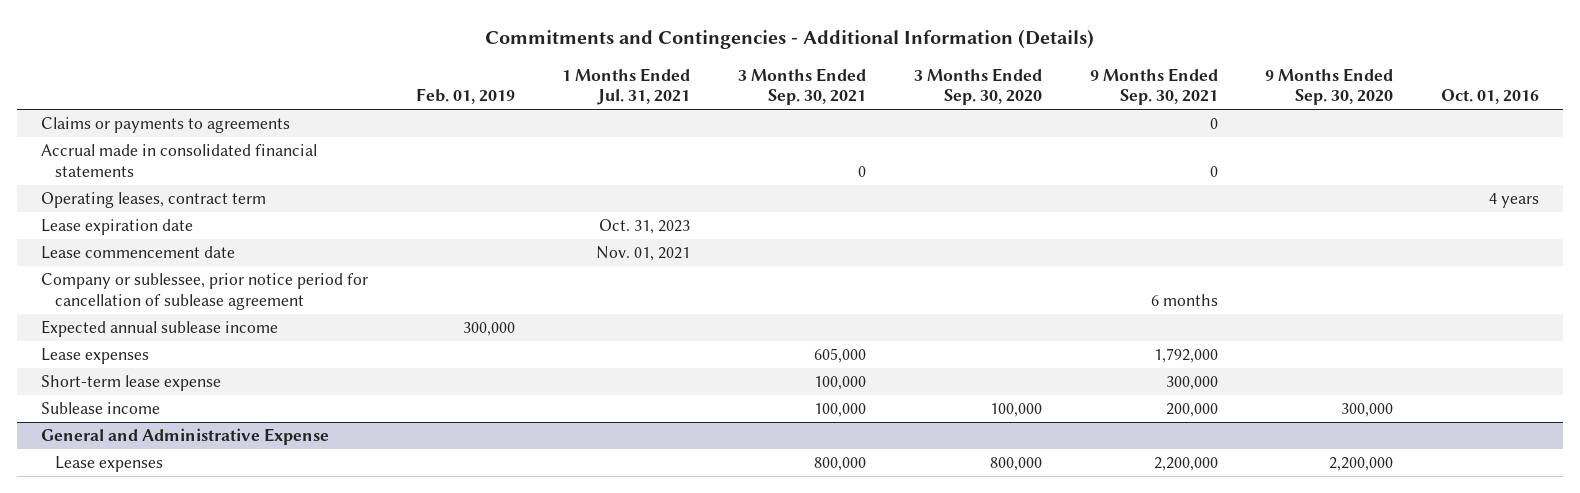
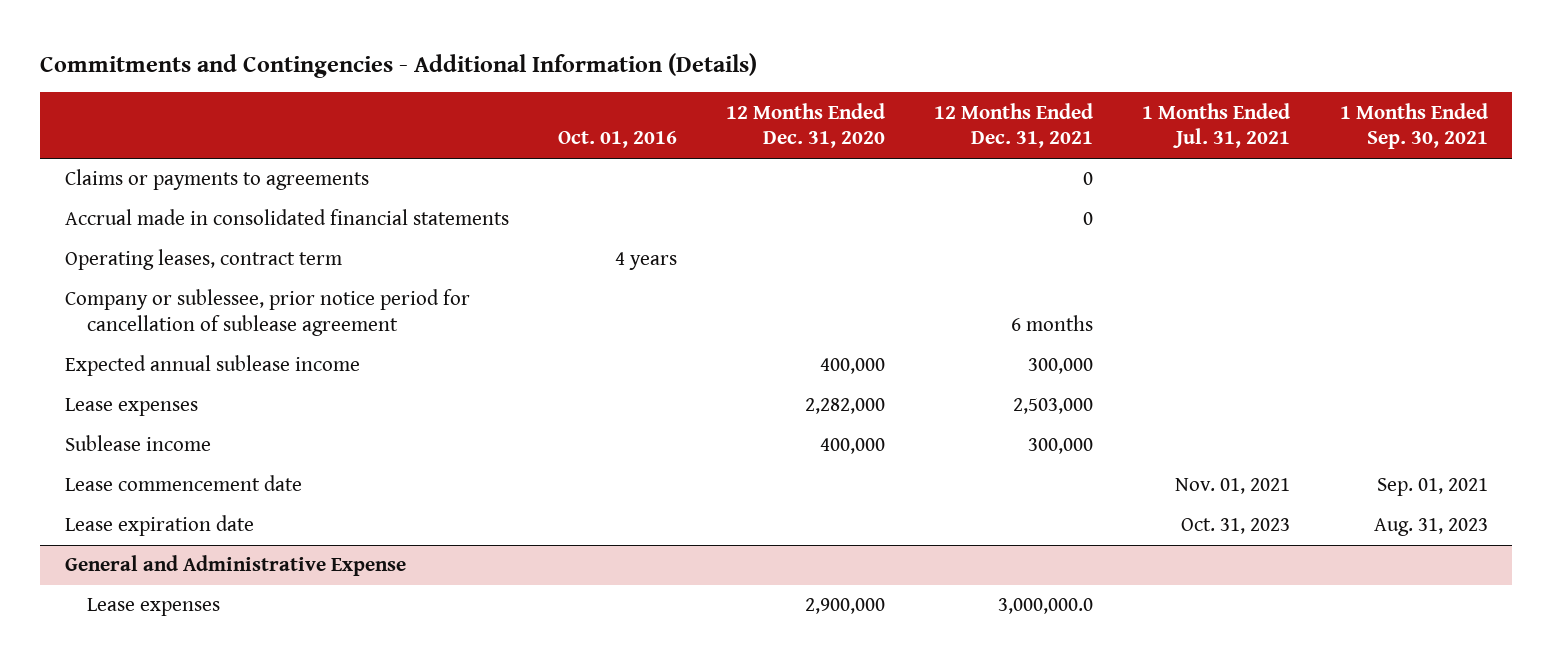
- | Feb. 01, 2019 | 1 Months Ended Jul. 31, 2021 | 3 Months Ended Sep. 30, 2021 | 3 Months Ended Sep. 30, 2020 | 9 Months Ended Sep. 30, 2021 | 9 Months Ended Sep. 30, 2020 | Oct. 01, 2016
+ | Oct. 01, 2016 | 12 Months Ended Dec. 31, 2020 | 12 Months Ended Dec. 31, 2021 | 1 Months Ended Jul. 31, 2021 | 1 Months Ended Sep. 30, 2021
- Short-term lease expense | | | 100,000 | | 300,000 | |
moved down: Lease commencement date | | | | Nov. 01, 2021 | Sep. 01, 2021
moved down: Lease expiration date | | | | Oct. 31, 2023 | Aug. 31, 2023

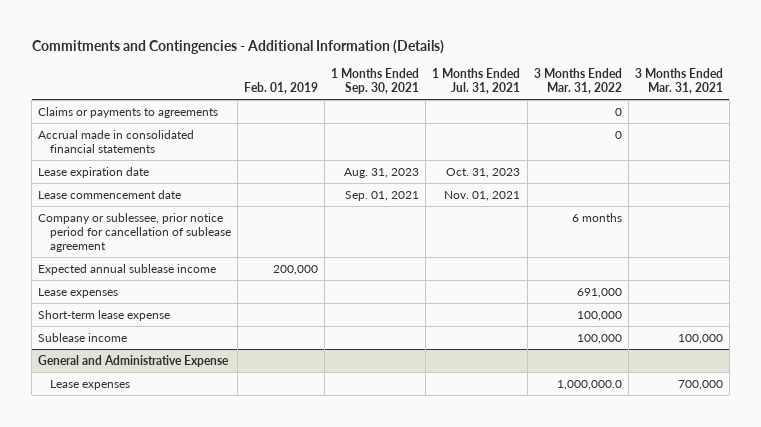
- | Oct. 01, 2016 | 12 Months Ended Dec. 31, 2020 | 12 Months Ended Dec. 31, 2021 | 1 Months Ended Jul. 31, 2021 | 1 Months Ended Sep. 30, 2021
+ | Feb. 01, 2019 | 1 Months Ended Sep. 30, 2021 | 1 Months Ended Jul. 31, 2021 | 3 Months Ended Mar. 31, 2022 | 3 Months Ended Mar. 31, 2021
- Operating leases, contract term | 4 years | | | |
moved up: Lease expiration date | | Aug. 31, 2023 | Oct. 31, 2023 | |
moved up: Lease commencement date | | Sep. 01, 2021 | Nov. 01, 2021 | |
+ Short-term lease expense | | | | 100,000 |

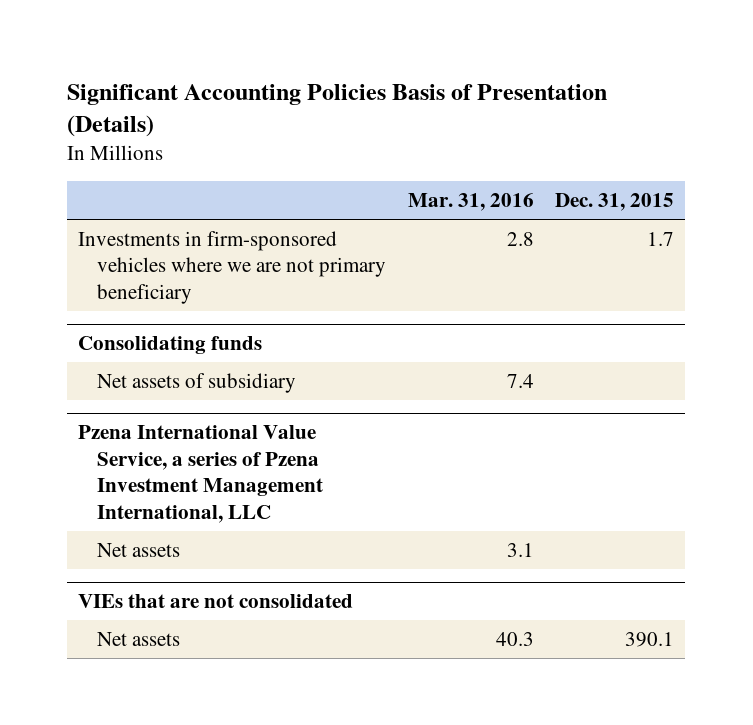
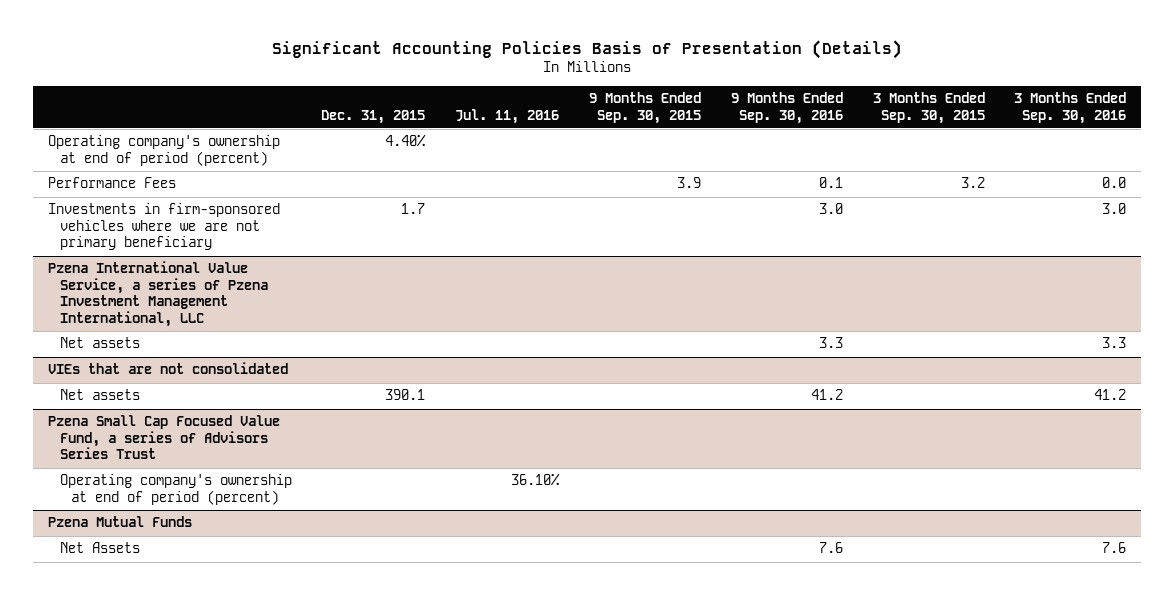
- | Mar. 31, 2016 | Dec. 31, 2015
+ | Dec. 31, 2015 | Jul. 11, 2016 | 9 Months Ended Sep. 30, 2015 | 9 Months Ended Sep. 30, 2016 | 3 Months Ended Sep. 30, 2015 | 3 Months Ended Sep. 30, 2016
+ Operating company's ownership at end of period (percent) | 4.40% | | | | |
+ Performance Fees | | | 3.9 | 0.1 | 3.2 | 0.0
- Consolidating funds
- Net assets of subsidiary | 7.4 |
+ Pzena Small Cap Focused Value Fund, a series of Advisors Series Trust
+ Operating company's ownership at end of period (percent) | | 36.10% | | | |
+ Pzena Mutual Funds
+ Net Assets | | | | 7.6 | | 7.6

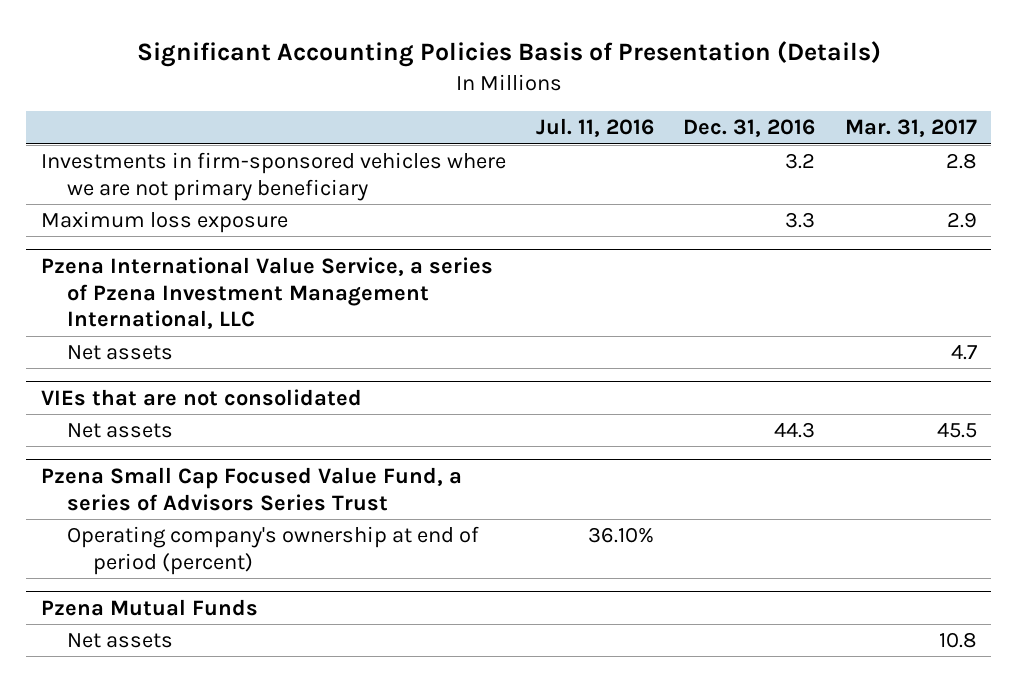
- | Dec. 31, 2015 | Jul. 11, 2016 | 9 Months Ended Sep. 30, 2015 | 9 Months Ended Sep. 30, 2016 | 3 Months Ended Sep. 30, 2015 | 3 Months Ended Sep. 30, 2016
+ | Jul. 11, 2016 | Dec. 31, 2016 | Mar. 31, 2017
- Operating company's ownership at end of period (percent) | 4.40% | | | | |
- Performance Fees | | | 3.9 | 0.1 | 3.2 | 0.0
+ Maximum loss exposure | | 3.3 | 2.9
@ Pzena Mutual Funds
- Net Assets | | | | 7.6 | | 7.6
+ Net assets | | | 10.8

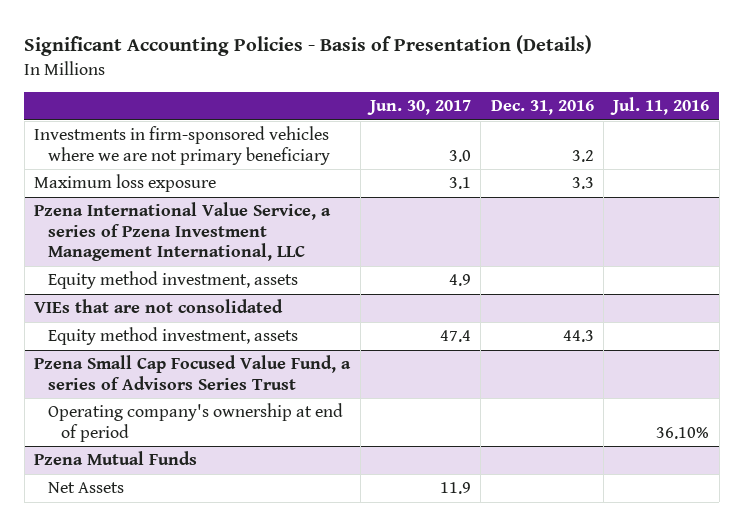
- Significant Accounting Policies Basis of Presentation (Details)
+ Significant Accounting Policies - Basis of Presentation (Details)
- | Jul. 11, 2016 | Dec. 31, 2016 | Mar. 31, 2017
+ | Jun. 30, 2017 | Dec. 31, 2016 | Jul. 11, 2016
@ Pzena International Value Service, a series of Pzena Investment Management International, LLC
- Net assets | | | 4.7
+ Equity method investment, assets | 4.9 | |
@ VIEs that are not consolidated
- Net assets | | 44.3 | 45.5
+ Equity method investment, assets | 47.4 | 44.3 |
@ Pzena Small Cap Focused Value Fund, a series of Advisors Series Trust
- Operating company's ownership at end of period (percent) | 36.10% | |
+ Operating company's ownership at end of period | | | 36.10%
@ Pzena Mutual Funds
- Net assets | | | 10.8
+ Net Assets | 11.9 | |

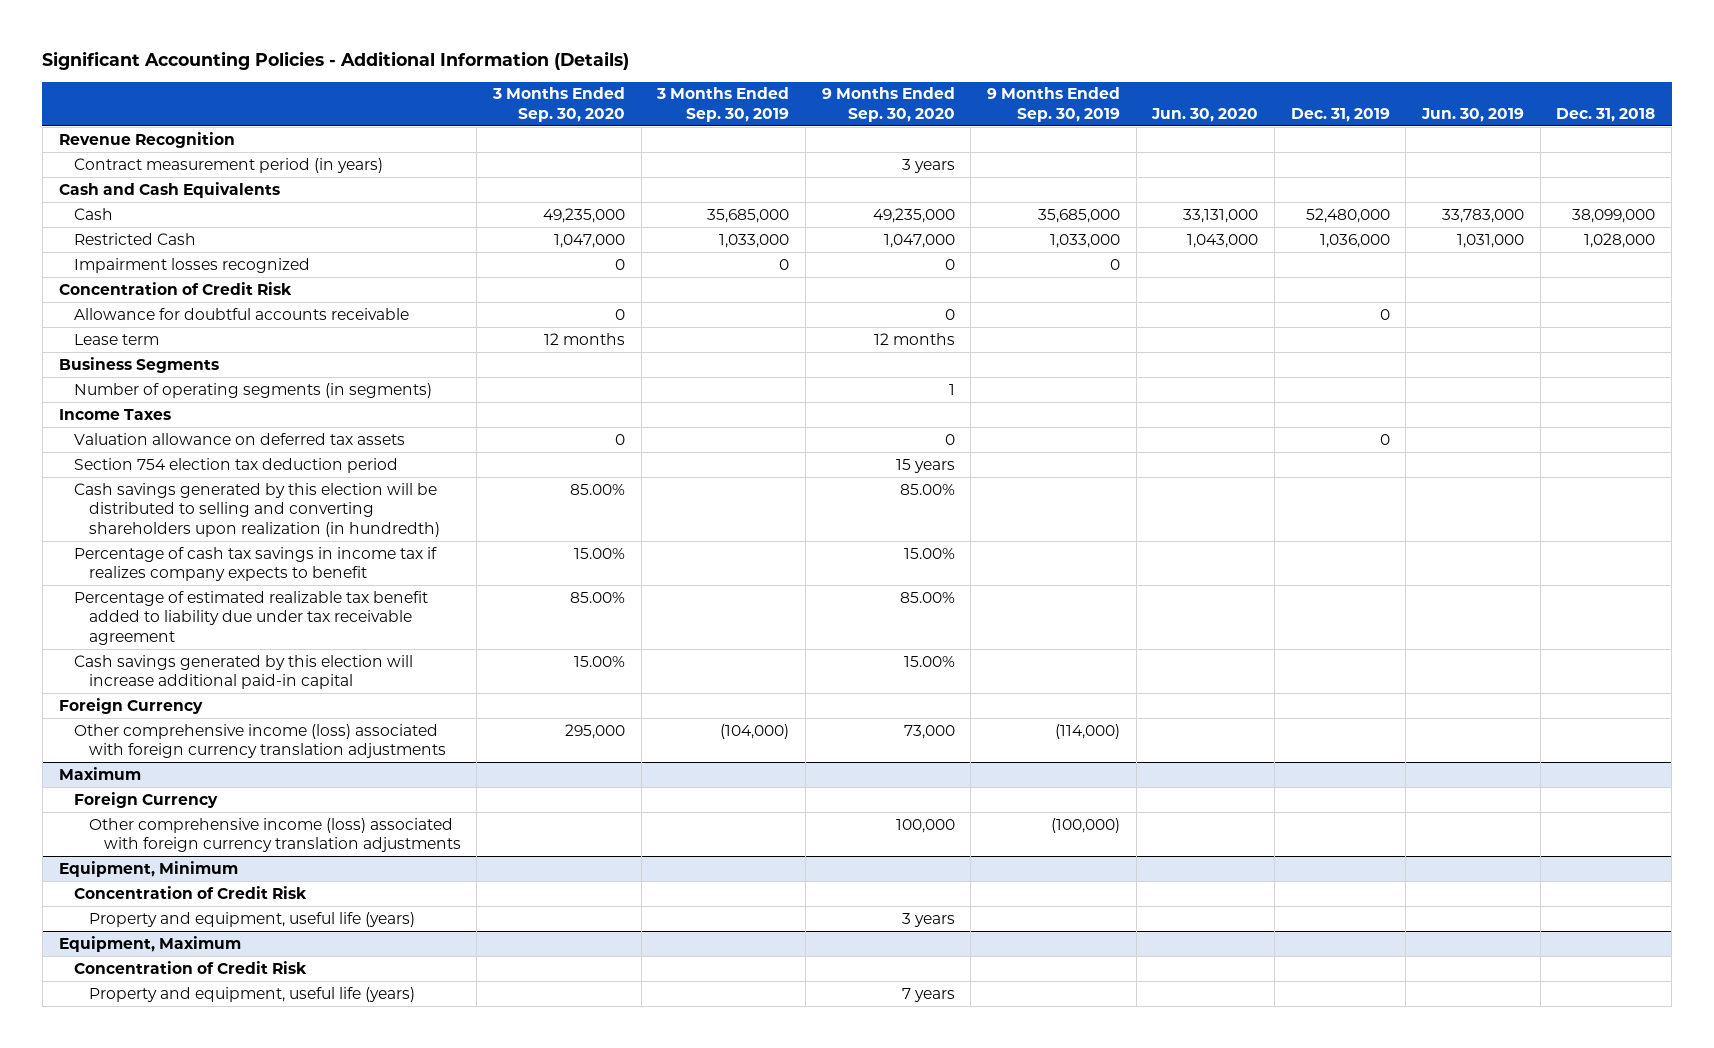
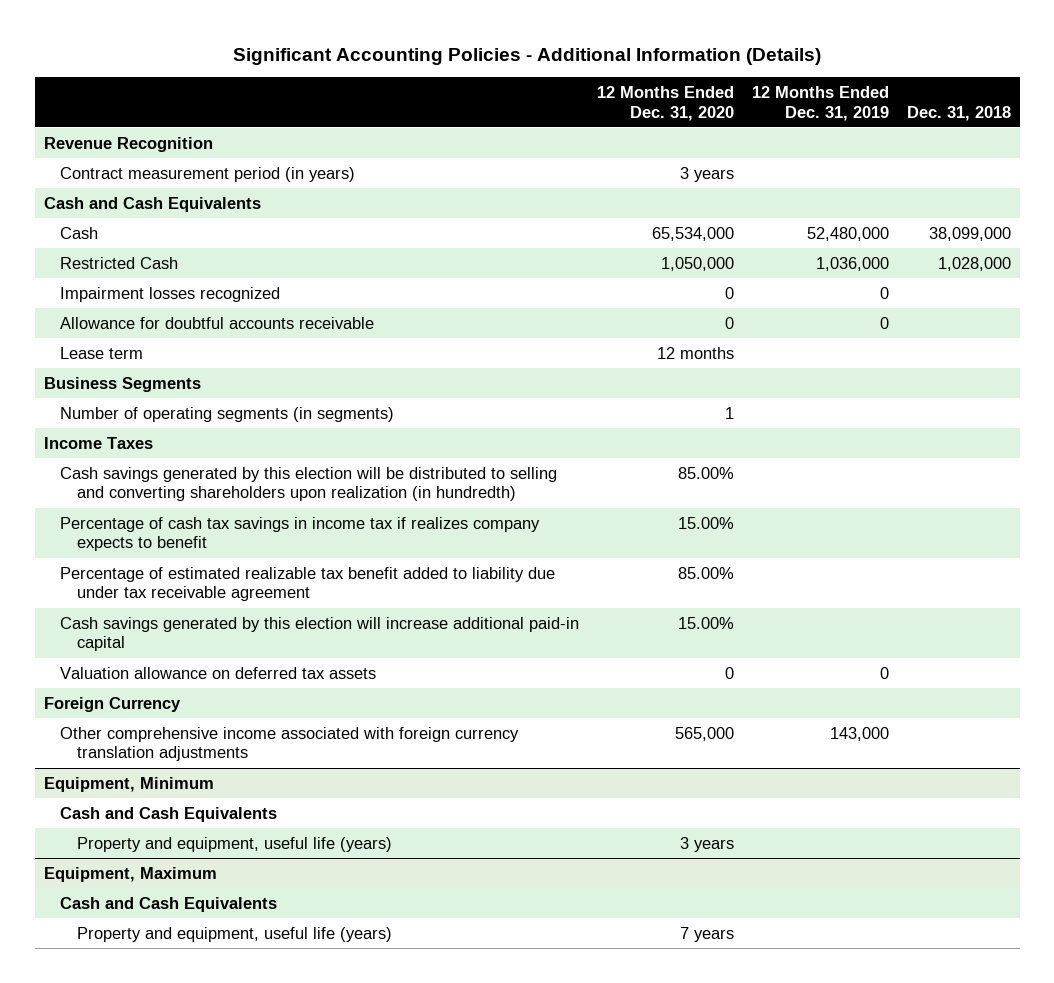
- | 3 Months Ended Sep. 30, 2020 | 3 Months Ended Sep. 30, 2019 | 9 Months Ended Sep. 30, 2020 | 9 Months Ended Sep. 30, 2019 | Jun. 30, 2020 | Dec. 31, 2019 | Jun. 30, 2019 | Dec. 31, 2018
+ | 12 Months Ended Dec. 31, 2020 | 12 Months Ended Dec. 31, 2019 | Dec. 31, 2018
- Concentration of Credit Risk
- Section 754 election tax deduction period | | | 15 years | | | | |
moved down: Valuation allowance on deferred tax assets | 0 | 0 |
- Other comprehensive income (loss) associated with foreign currency translation adjustments | 295,000 | (104,000) | 73,000 | (114,000) | | | |
- Maximum
- Foreign Currency
- Other comprehensive income (loss) associated with foreign currency translation adjustments | | | 100,000 | (100,000) | | | |
+ Other comprehensive income associated with foreign currency translation adjustments | 565,000 | 143,000 |
@ Equipment, Minimum
- Concentration of Credit Risk
+ Cash and Cash Equivalents
@ Equipment, Maximum
- Concentration of Credit Risk
+ Cash and Cash Equivalents

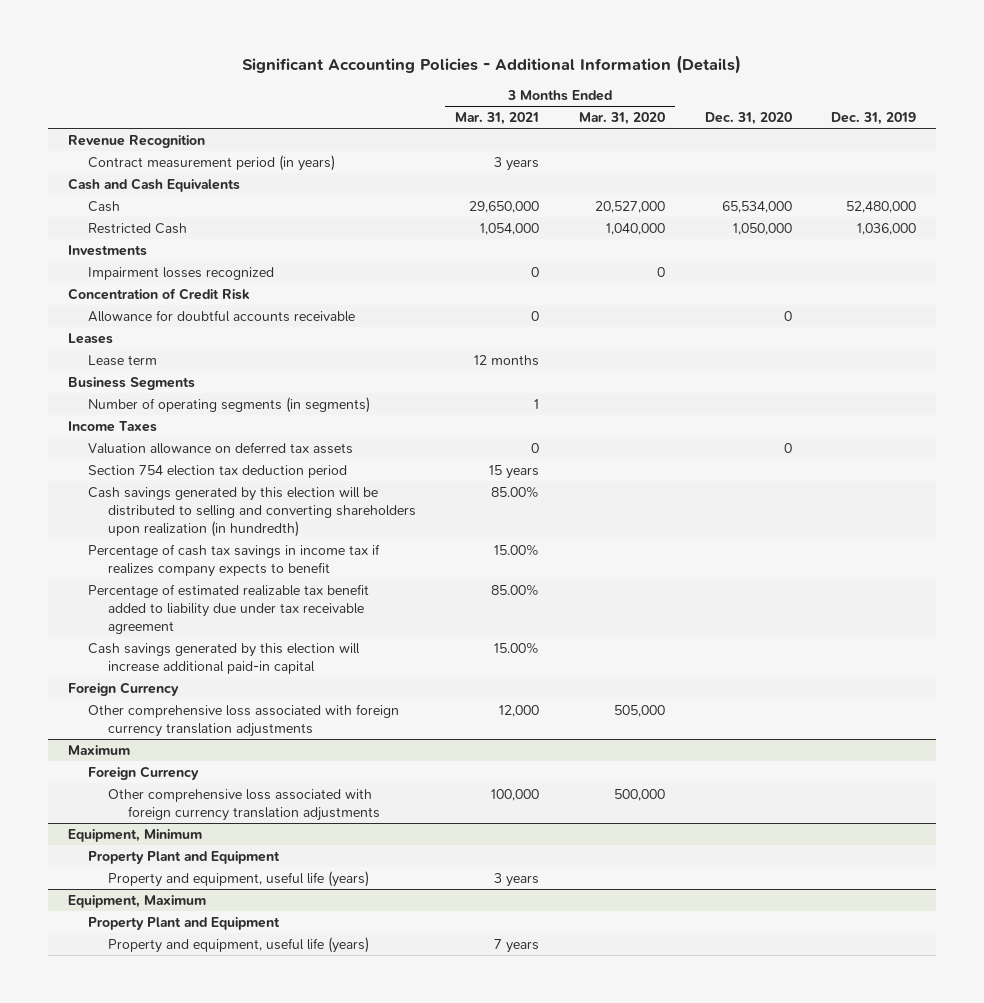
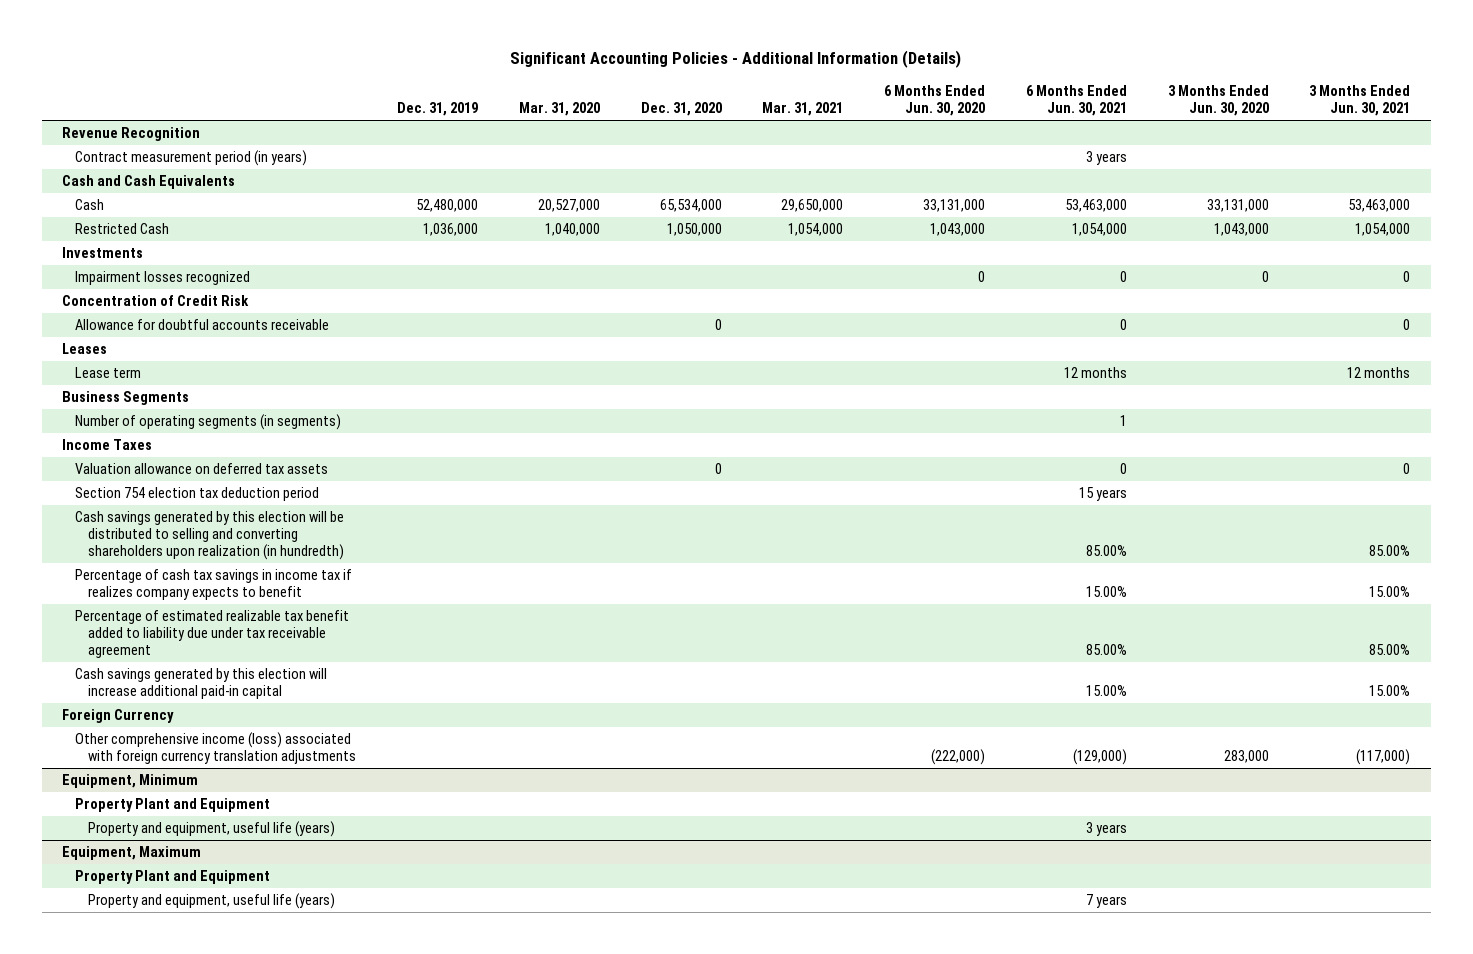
- | 3 Months Ended Mar. 31, 2021 | 3 Months Ended Mar. 31, 2020 | Dec. 31, 2020 | Dec. 31, 2019
+ | Dec. 31, 2019 | Mar. 31, 2020 | Dec. 31, 2020 | Mar. 31, 2021 | 6 Months Ended Jun. 30, 2020 | 6 Months Ended Jun. 30, 2021 | 3 Months Ended Jun. 30, 2020 | 3 Months Ended Jun. 30, 2021
- Other comprehensive loss associated with foreign currency translation adjustments | 12,000 | 505,000 | |
- Maximum
- Foreign Currency
- Other comprehensive loss associated with foreign currency translation adjustments | 100,000 | 500,000 | |
+ Other comprehensive income (loss) associated with foreign currency translation adjustments | | | | | (222,000) | (129,000) | 283,000 | (117,000)

